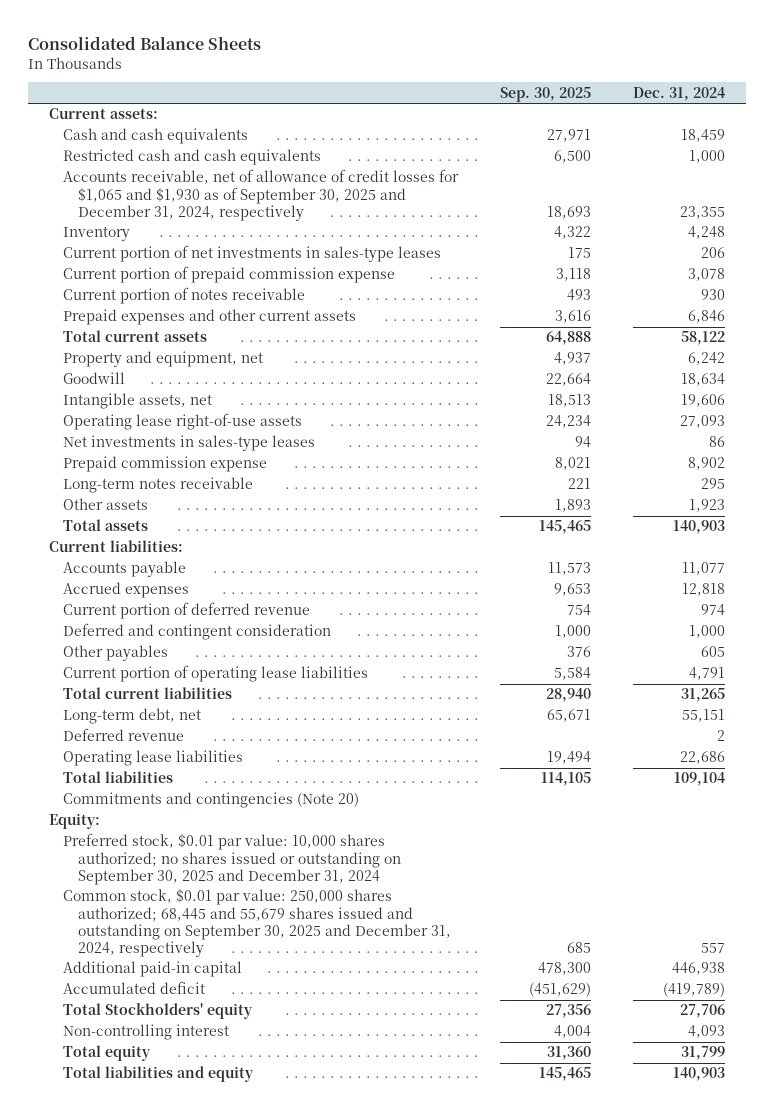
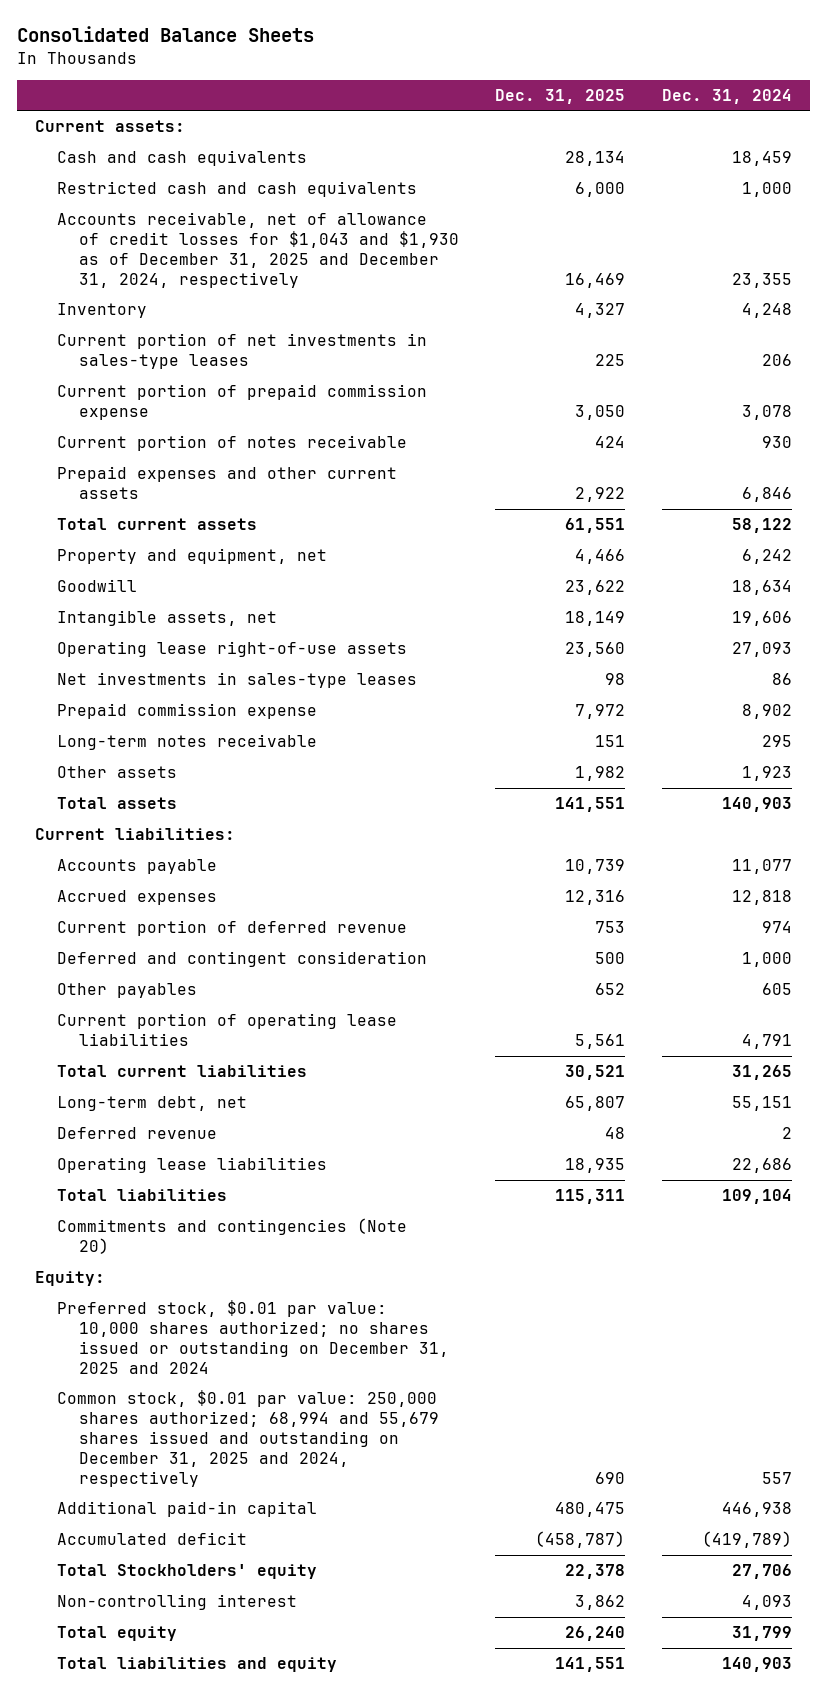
- | Sep. 30, 2025 | Dec. 31, 2024
+ | Dec. 31, 2025 | Dec. 31, 2024
- Accounts receivable, net of allowance of credit losses for $1,065 and $1,930 as of September 30, 2025 and December 31, 2024, respectively | 18,693 | 23,355
+ Accounts receivable, net of allowance of credit losses for $1,043 and $1,930 as of December 31, 2025 and December 31, 2024, respectively | 16,469 | 23,355
- Preferred stock, $0.01 par value: 10,000 shares authorized; no shares issued or outstanding on September 30, 2025 and December 31, 2024
- Common stock, $0.01 par value: 250,000 shares authorized; 68,445 and 55,679 shares issued and outstanding on September 30, 2025 and December 31, 2024, respectively | 685 | 557
+ Preferred stock, $0.01 par value: 10,000 shares authorized; no shares issued or outstanding on December 31, 2025 and 2024
+ Common stock, $0.01 par value: 250,000 shares authorized; 68,994 and 55,679 shares issued and outstanding on December 31, 2025 and 2024, respectively | 690 | 557

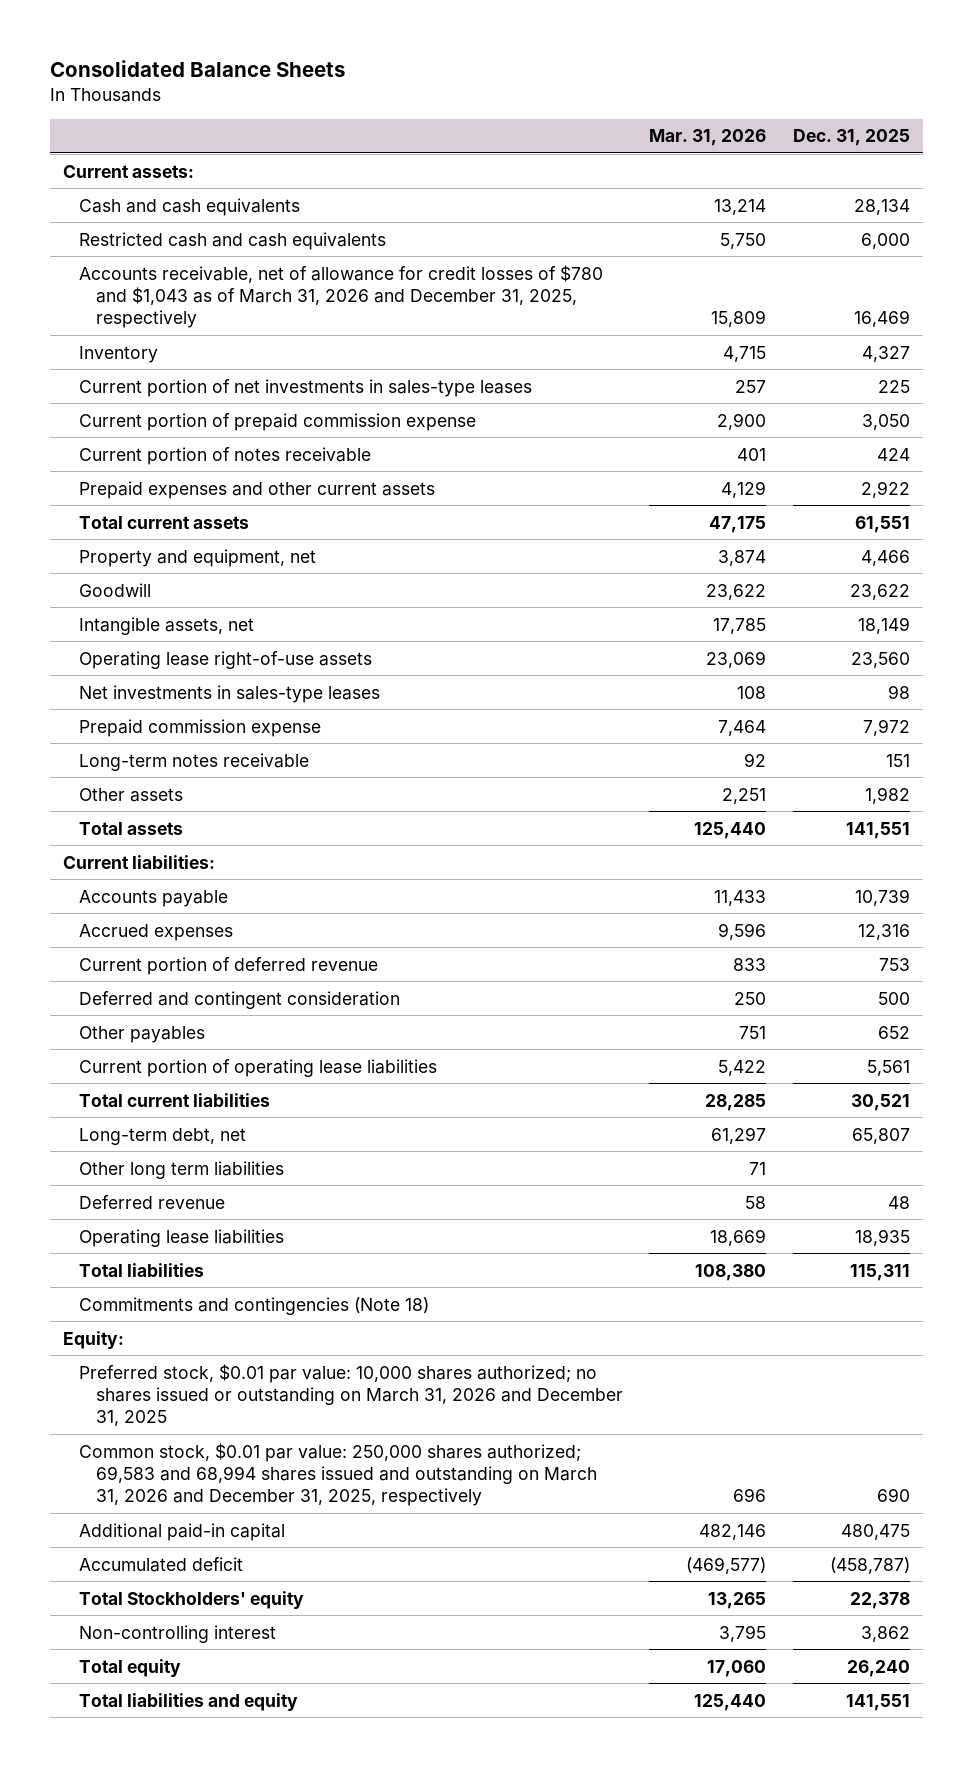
- | Dec. 31, 2025 | Dec. 31, 2024
+ | Mar. 31, 2026 | Dec. 31, 2025
- Accounts receivable, net of allowance of credit losses for $1,043 and $1,930 as of December 31, 2025 and December 31, 2024, respectively | 16,469 | 23,355
+ Accounts receivable, net of allowance for credit losses of $780 and $1,043 as of March 31, 2026 and December 31, 2025, respectively | 15,809 | 16,469
+ Other long term liabilities | 71 |
- Commitments and contingencies (Note 20)
+ Commitments and contingencies (Note 18)
- Preferred stock, $0.01 par value: 10,000 shares authorized; no shares issued or outstanding on December 31, 2025 and 2024
- Common stock, $0.01 par value: 250,000 shares authorized; 68,994 and 55,679 shares issued and outstanding on December 31, 2025 and 2024, respectively | 690 | 557
+ Preferred stock, $0.01 par value: 10,000 shares authorized; no shares issued or outstanding on March 31, 2026 and December 31, 2025
+ Common stock, $0.01 par value: 250,000 shares authorized; 69,583 and 68,994 shares issued and outstanding on March 31, 2026 and December 31, 2025, respectively | 696 | 690

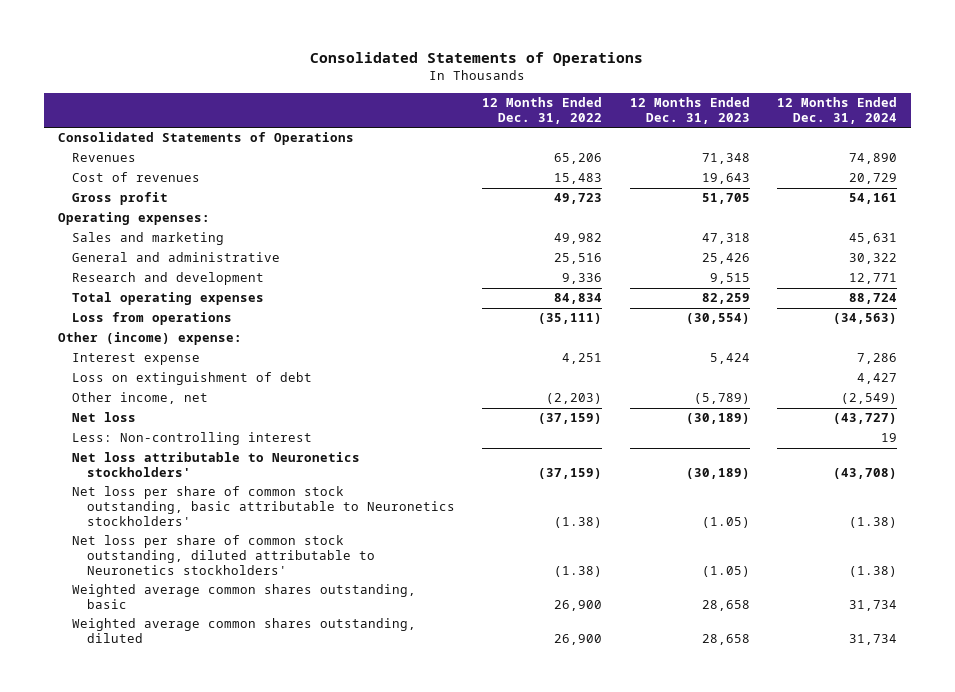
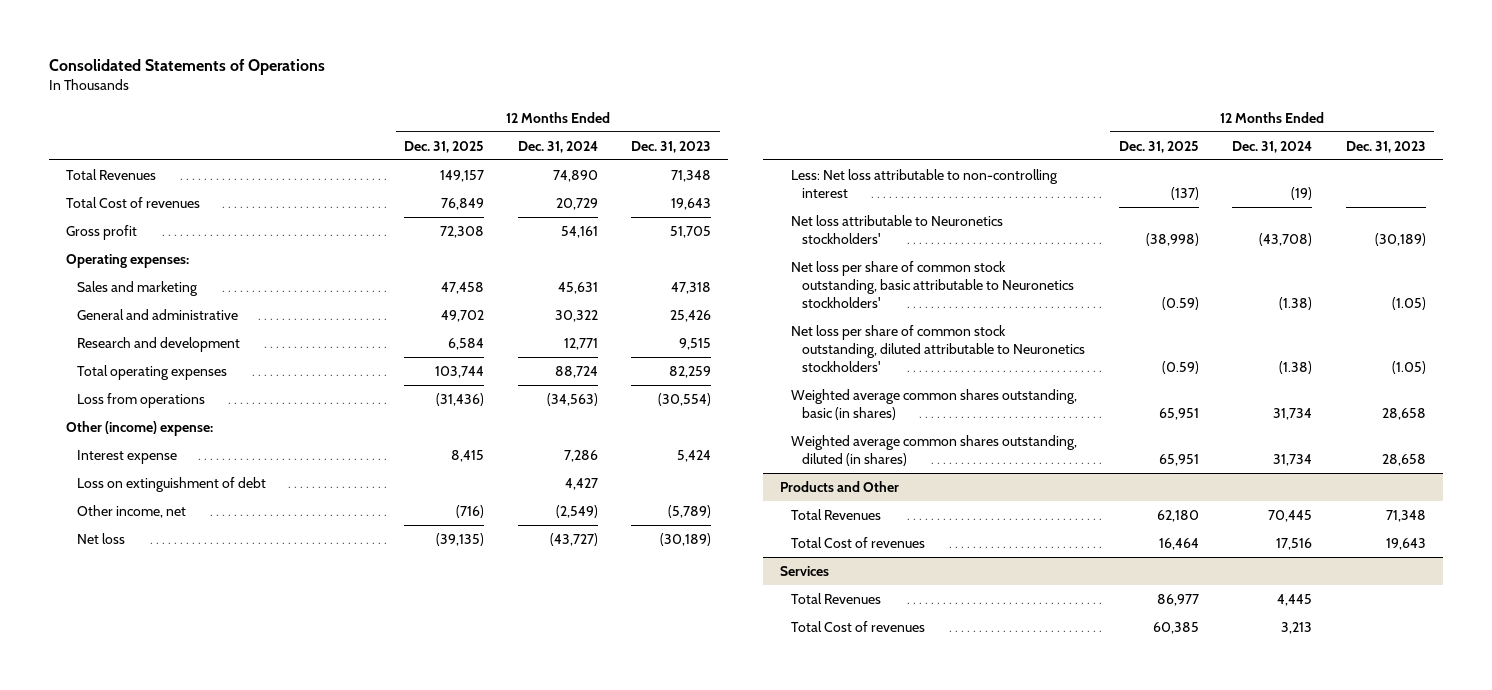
- | 12 Months Ended Dec. 31, 2022 | 12 Months Ended Dec. 31, 2023 | 12 Months Ended Dec. 31, 2024
+ | 12 Months Ended Dec. 31, 2025 | 12 Months Ended Dec. 31, 2024 | 12 Months Ended Dec. 31, 2023
- Consolidated Statements of Operations
- Revenues | 65,206 | 71,348 | 74,890
- Cost of revenues | 15,483 | 19,643 | 20,729
+ Total Revenues | 149,157 | 74,890 | 71,348
+ Total Cost of revenues | 76,849 | 20,729 | 19,643
- Less: Non-controlling interest | | | 19
+ Less: Net loss attributable to non-controlling interest | (137) | (19) |
- Weighted average common shares outstanding, basic | 26,900 | 28,658 | 31,734
- Weighted average common shares outstanding, diluted | 26,900 | 28,658 | 31,734
+ Weighted average common shares outstanding, basic (in shares) | 65,951 | 31,734 | 28,658
+ Weighted average common shares outstanding, diluted (in shares) | 65,951 | 31,734 | 28,658
+ Products and Other
+ Total Revenues | 62,180 | 70,445 | 71,348
+ Total Cost of revenues | 16,464 | 17,516 | 19,643
+ Services
+ Total Revenues | 86,977 | 4,445 |
+ Total Cost of revenues | 60,385 | 3,213 |

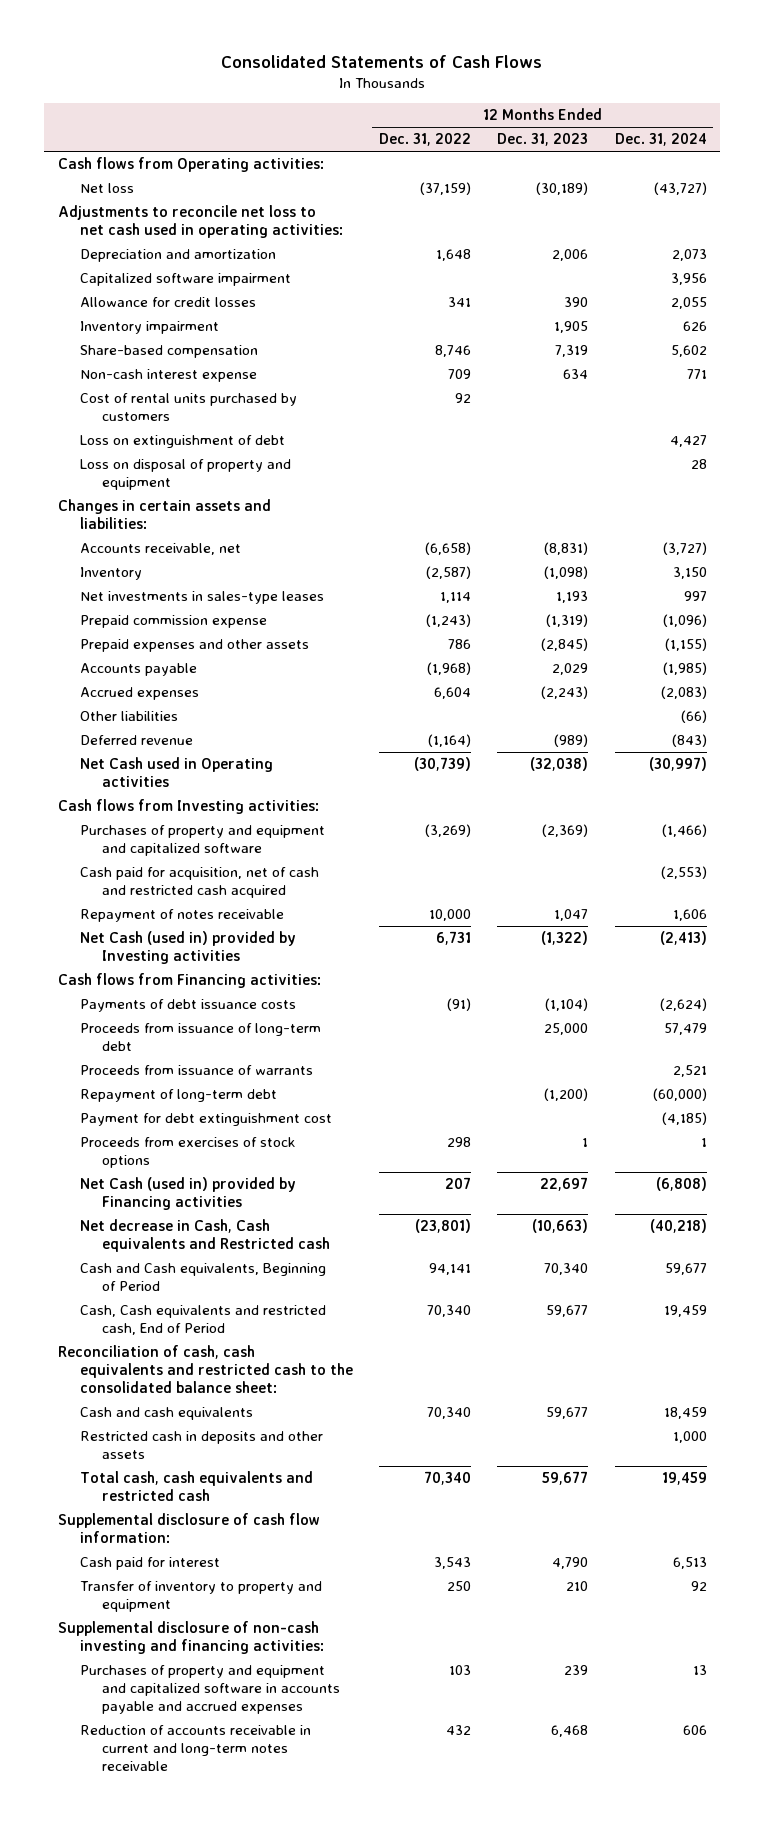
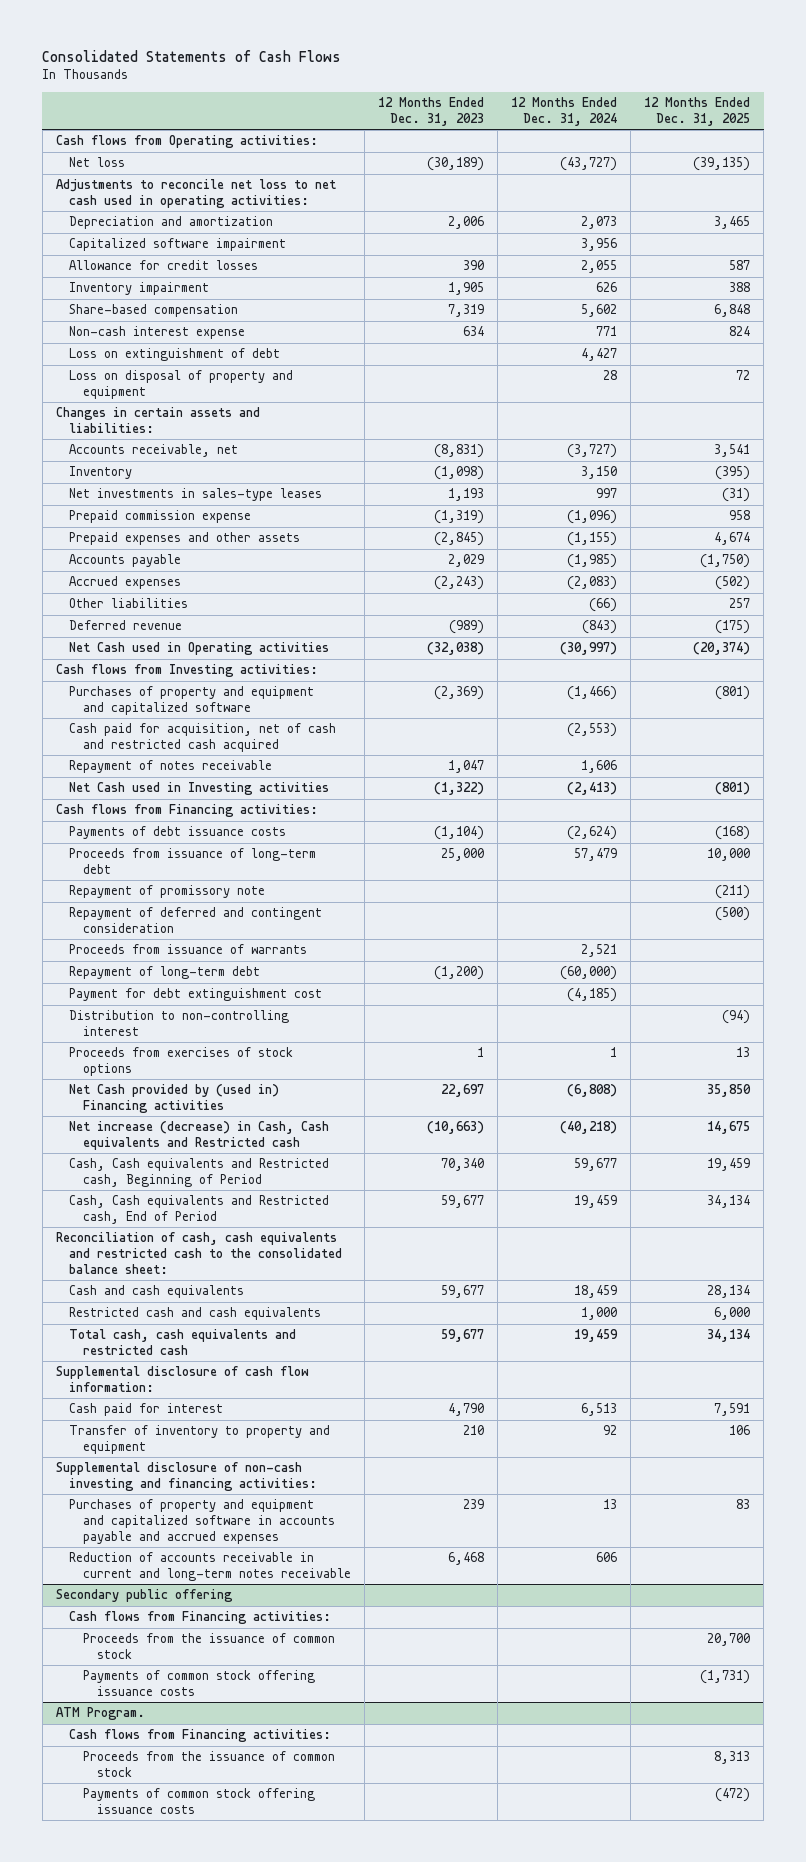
- | 12 Months Ended Dec. 31, 2022 | 12 Months Ended Dec. 31, 2023 | 12 Months Ended Dec. 31, 2024
+ | 12 Months Ended Dec. 31, 2023 | 12 Months Ended Dec. 31, 2024 | 12 Months Ended Dec. 31, 2025
- Cost of rental units purchased by customers | 92 | |
- Net Cash (used in) provided by Investing activities | 6,731 | (1,322) | (2,413)
+ Net Cash used in Investing activities | (1,322) | (2,413) | (801)
+ Repayment of promissory note | | | (211)
+ Repayment of deferred and contingent consideration | | | (500)
+ Distribution to non-controlling interest | | | (94)
- Net Cash (used in) provided by Financing activities | 207 | 22,697 | (6,808)
- Net decrease in Cash, Cash equivalents and Restricted cash | (23,801) | (10,663) | (40,218)
- Cash and Cash equivalents, Beginning of Period | 94,141 | 70,340 | 59,677
- Cash, Cash equivalents and restricted cash, End of Period | 70,340 | 59,677 | 19,459
+ Net Cash provided by (used in) Financing activities | 22,697 | (6,808) | 35,850
+ Net increase (decrease) in Cash, Cash equivalents and Restricted cash | (10,663) | (40,218) | 14,675
+ Cash, Cash equivalents and Restricted cash, Beginning of Period | 70,340 | 59,677 | 19,459
+ Cash, Cash equivalents and Restricted cash, End of Period | 59,677 | 19,459 | 34,134
- Restricted cash in deposits and other assets | | | 1,000
+ Restricted cash and cash equivalents | | 1,000 | 6,000
+ Secondary public offering
+ Cash flows from Financing activities:
+ Proceeds from the issuance of common stock | | | 20,700
+ Payments of common stock offering issuance costs | | | (1,731)
+ ATM Program.
+ Cash flows from Financing activities:
+ Proceeds from the issuance of common stock | | | 8,313
+ Payments of common stock offering issuance costs | | | (472)

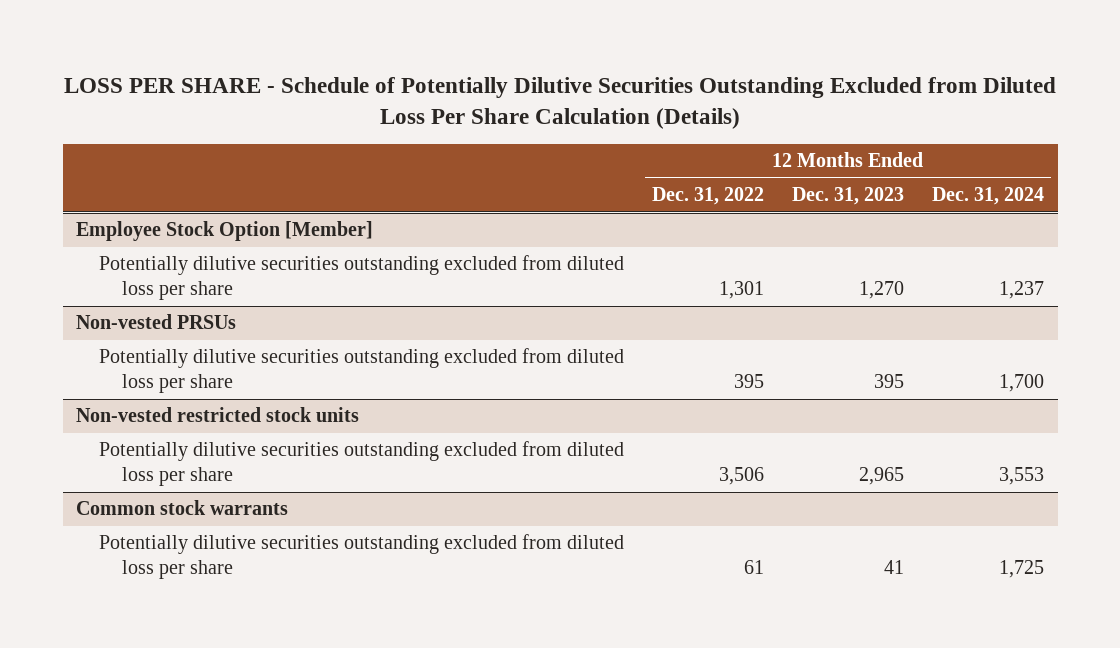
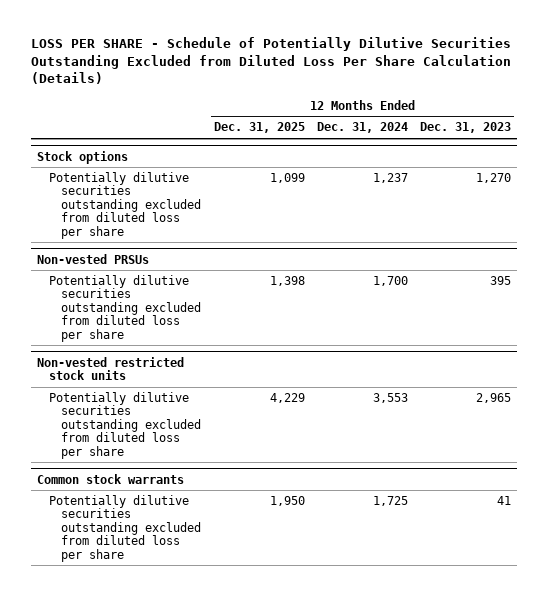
- | 12 Months Ended Dec. 31, 2022 | 12 Months Ended Dec. 31, 2023 | 12 Months Ended Dec. 31, 2024
+ | 12 Months Ended Dec. 31, 2025 | 12 Months Ended Dec. 31, 2024 | 12 Months Ended Dec. 31, 2023
- Employee Stock Option [Member]
+ Stock options

